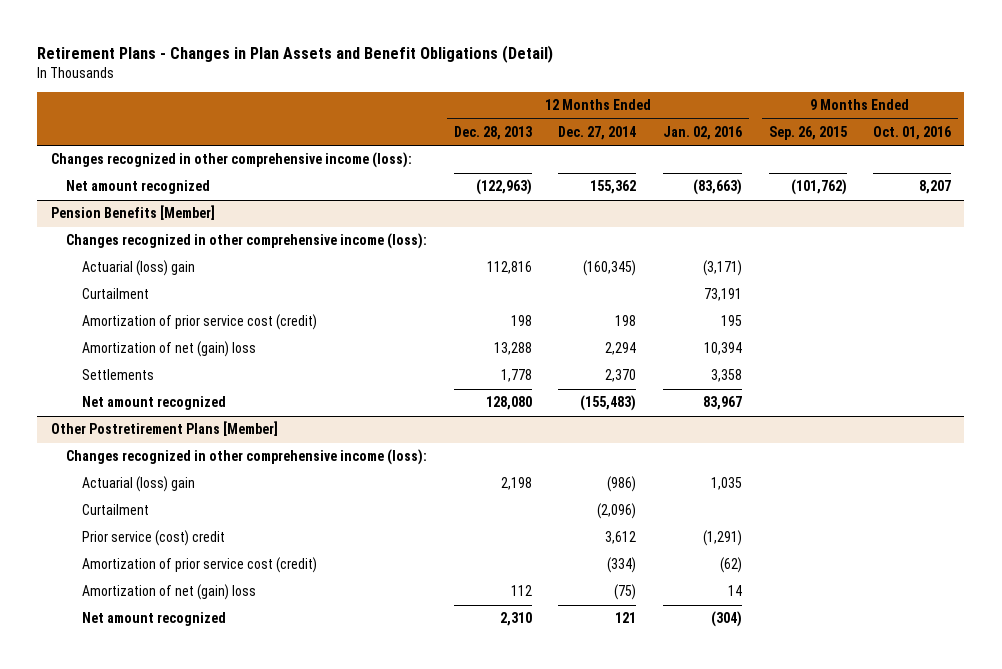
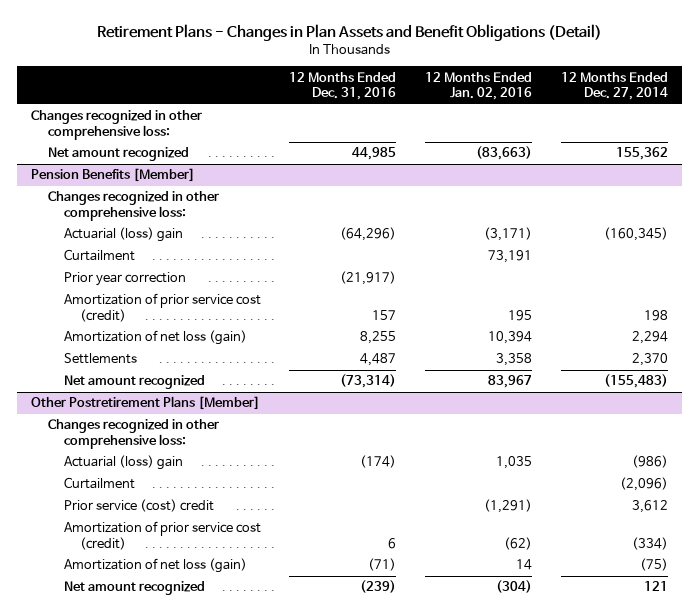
- | 12 Months Ended Dec. 28, 2013 | 12 Months Ended Dec. 27, 2014 | 12 Months Ended Jan. 02, 2016 | 9 Months Ended Sep. 26, 2015 | 9 Months Ended Oct. 01, 2016
+ | 12 Months Ended Dec. 31, 2016 | 12 Months Ended Jan. 02, 2016 | 12 Months Ended Dec. 27, 2014
- Changes recognized in other comprehensive income (loss):
+ Changes recognized in other comprehensive loss:
@ Pension Benefits [Member]
- Changes recognized in other comprehensive income (loss):
+ Changes recognized in other comprehensive loss:
+ Prior year correction | (21,917) | |
- Amortization of net (gain) loss | 13,288 | 2,294 | 10,394 | |
+ Amortization of net loss (gain) | 8,255 | 10,394 | 2,294
@ Other Postretirement Plans [Member]
- Changes recognized in other comprehensive income (loss):
+ Changes recognized in other comprehensive loss:
- Amortization of net (gain) loss | 112 | (75) | 14 | |
+ Amortization of net loss (gain) | (71) | 14 | (75)

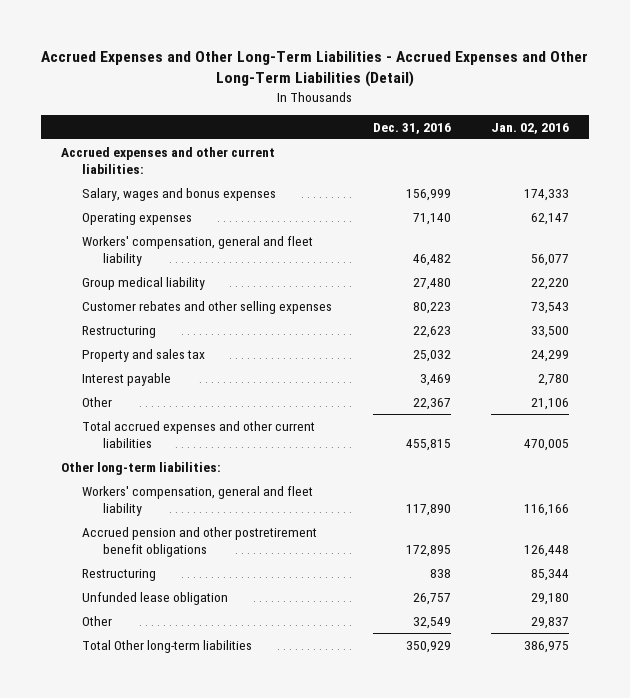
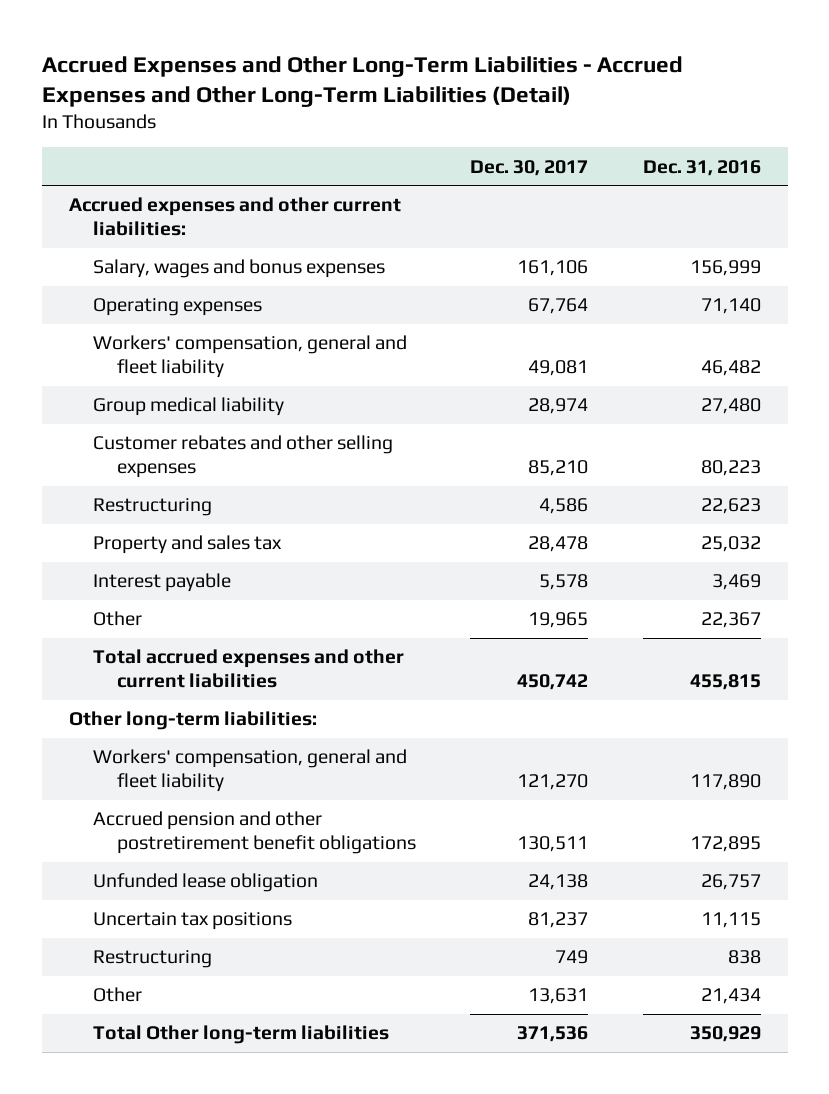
- | Dec. 31, 2016 | Jan. 02, 2016
+ | Dec. 30, 2017 | Dec. 31, 2016
- Other | 32,549 | 29,837
+ Uncertain tax positions | 81,237 | 11,115
moved down: Restructuring | 749 | 838
+ Other | 13,631 | 21,434

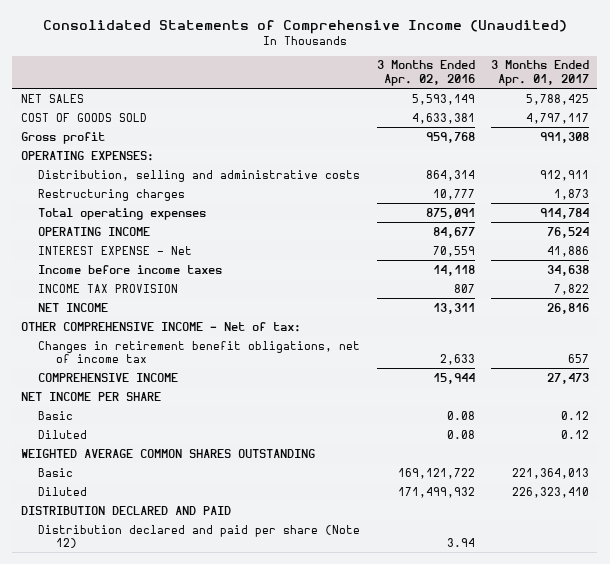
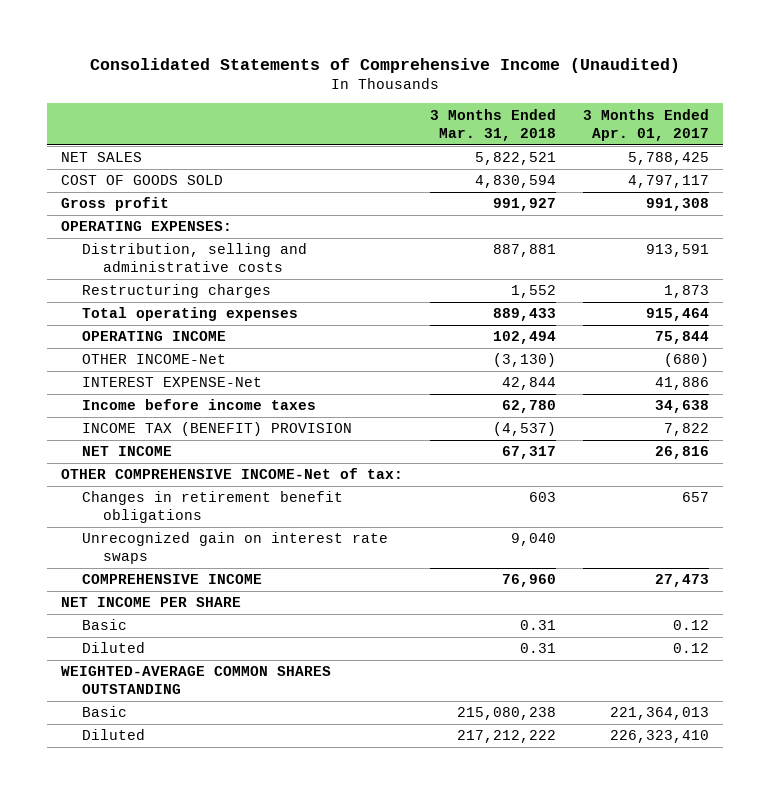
- | 3 Months Ended Apr. 02, 2016 | 3 Months Ended Apr. 01, 2017
+ | 3 Months Ended Mar. 31, 2018 | 3 Months Ended Apr. 01, 2017
- Distribution, selling and administrative costs | 864,314 | 912,911
+ Distribution, selling and administrative costs | 887,881 | 913,591
- Total operating expenses | 875,091 | 914,784
- OPERATING INCOME | 84,677 | 76,524
- INTEREST EXPENSE - Net | 70,559 | 41,886
+ Total operating expenses | 889,433 | 915,464
+ OPERATING INCOME | 102,494 | 75,844
+ OTHER INCOME-Net | (3,130) | (680)
+ INTEREST EXPENSE-Net | 42,844 | 41,886
- INCOME TAX PROVISION | 807 | 7,822
+ INCOME TAX (BENEFIT) PROVISION | (4,537) | 7,822
- OTHER COMPREHENSIVE INCOME - Net of tax:
- Changes in retirement benefit obligations, net of income tax | 2,633 | 657
+ OTHER COMPREHENSIVE INCOME-Net of tax:
+ Changes in retirement benefit obligations | 603 | 657
+ Unrecognized gain on interest rate swaps | 9,040 |
- WEIGHTED AVERAGE COMMON SHARES OUTSTANDING
+ WEIGHTED-AVERAGE COMMON SHARES OUTSTANDING
- DISTRIBUTION DECLARED AND PAID
- Distribution declared and paid per share (Note 12) | 3.94 |

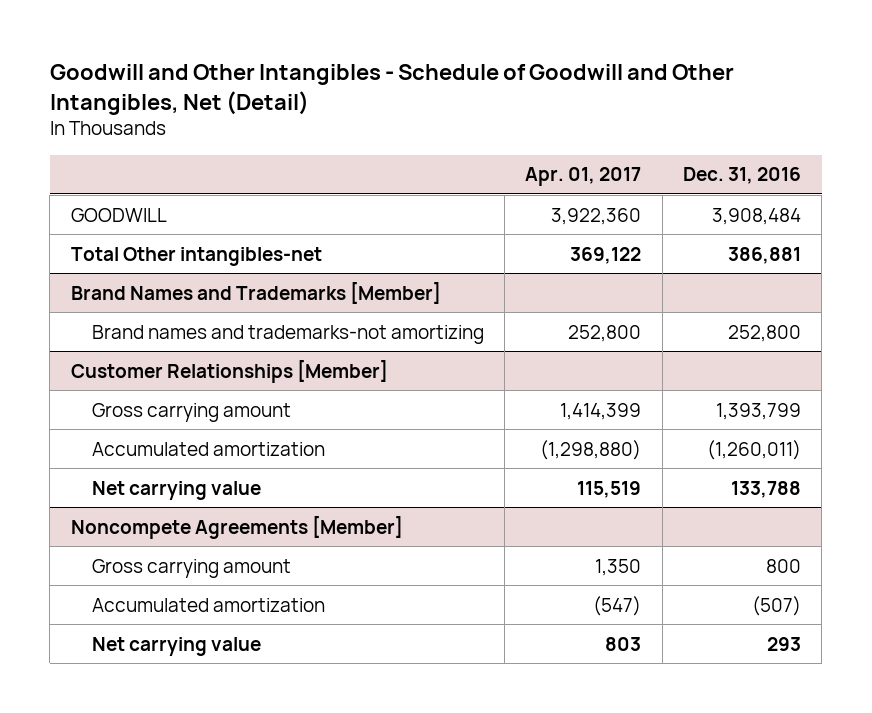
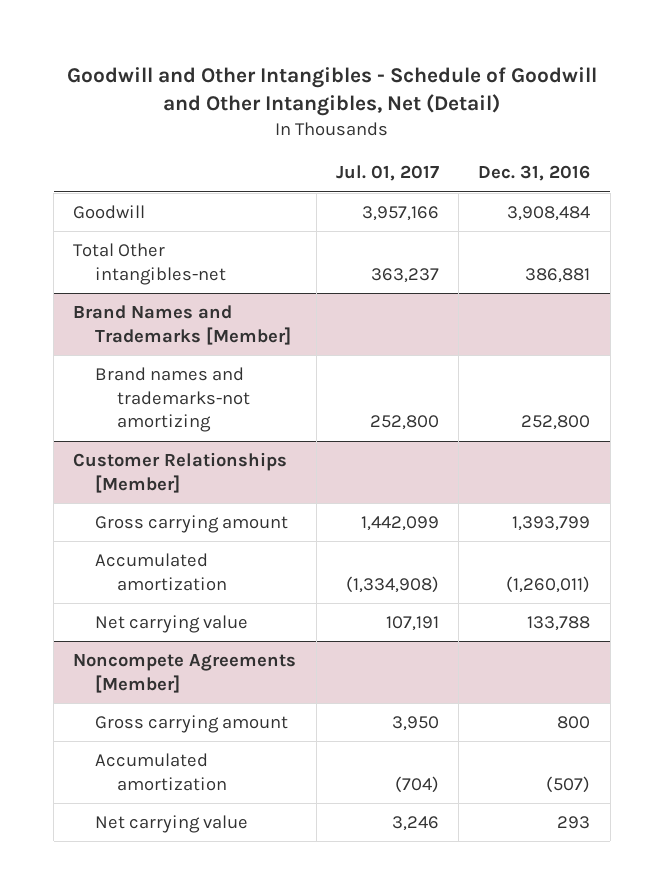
- | Apr. 01, 2017 | Dec. 31, 2016
+ | Jul. 01, 2017 | Dec. 31, 2016
- GOODWILL | 3,922,360 | 3,908,484
+ Goodwill | 3,957,166 | 3,908,484

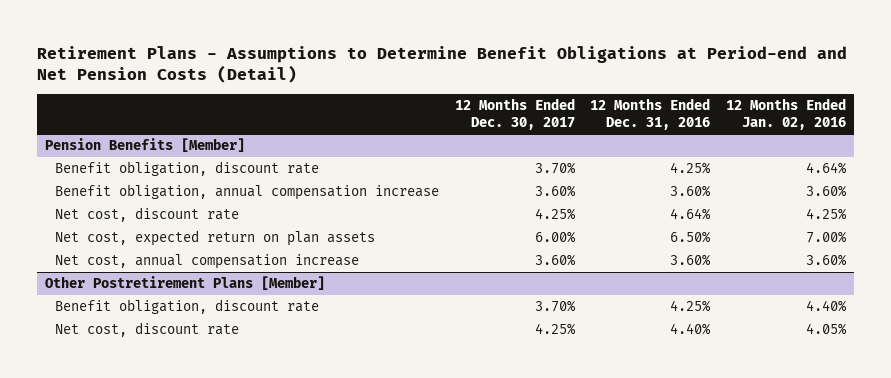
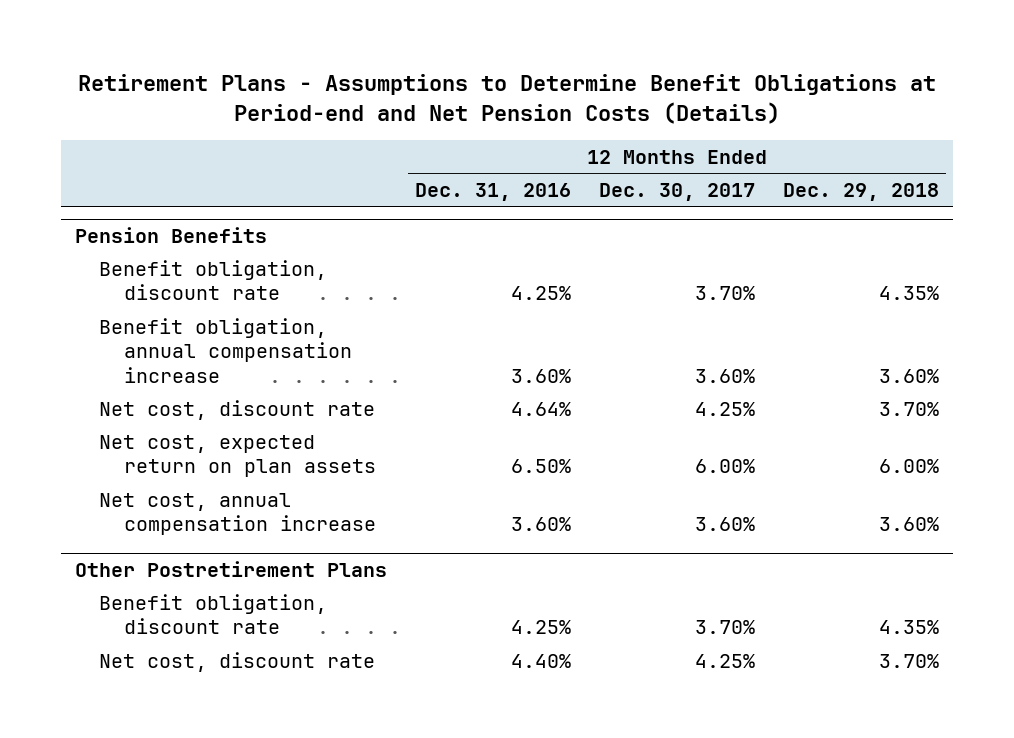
- Retirement Plans - Assumptions to Determine Benefit Obligations at Period-end and Net Pension Costs (Detail)
+ Retirement Plans - Assumptions to Determine Benefit Obligations at Period-end and Net Pension Costs (Details)
- | 12 Months Ended Dec. 30, 2017 | 12 Months Ended Dec. 31, 2016 | 12 Months Ended Jan. 02, 2016
+ | 12 Months Ended Dec. 31, 2016 | 12 Months Ended Dec. 30, 2017 | 12 Months Ended Dec. 29, 2018
- Pension Benefits [Member]
+ Pension Benefits
- Other Postretirement Plans [Member]
+ Other Postretirement Plans

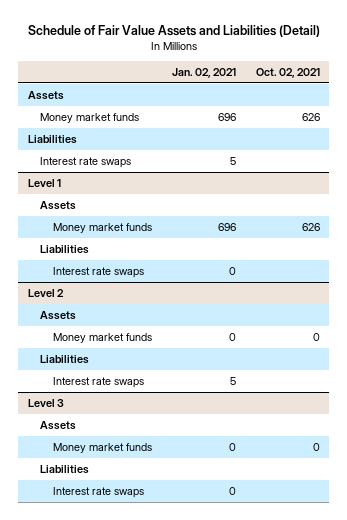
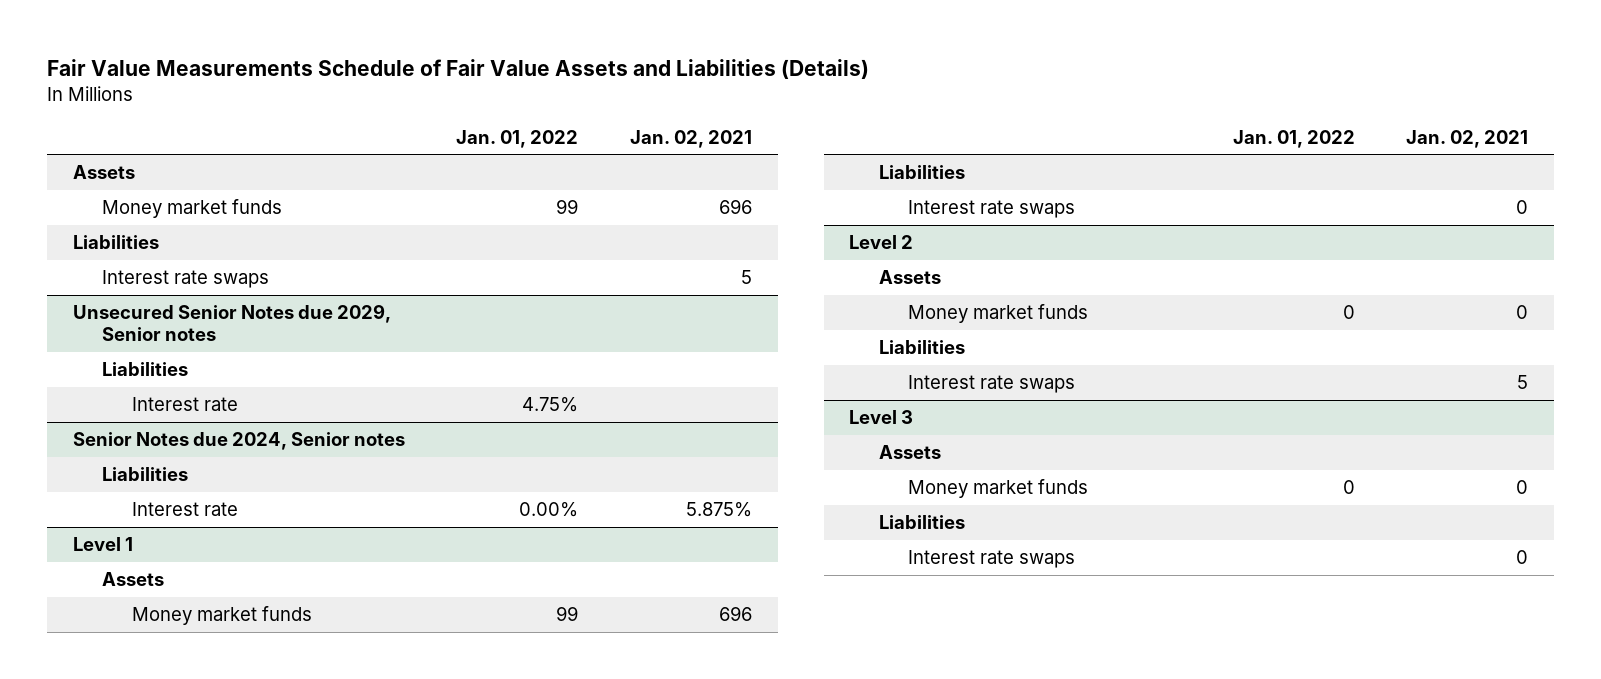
- Schedule of Fair Value Assets and Liabilities (Detail)
+ Fair Value Measurements Schedule of Fair Value Assets and Liabilities (Details)
- | Jan. 02, 2021 | Oct. 02, 2021
+ | Jan. 01, 2022 | Jan. 02, 2021
+ Unsecured Senior Notes due 2029, Senior notes
+ Liabilities
+ Interest rate | 4.75% |
+ Senior Notes due 2024, Senior notes
+ Liabilities
+ Interest rate | 0.00% | 5.875%

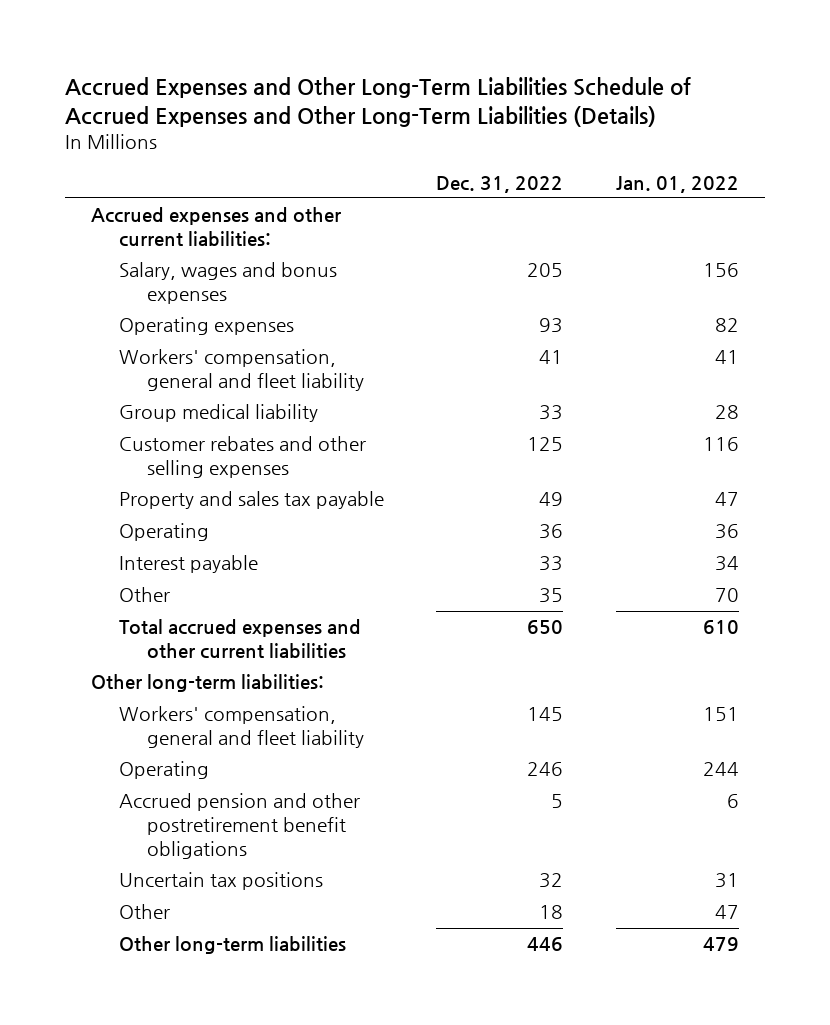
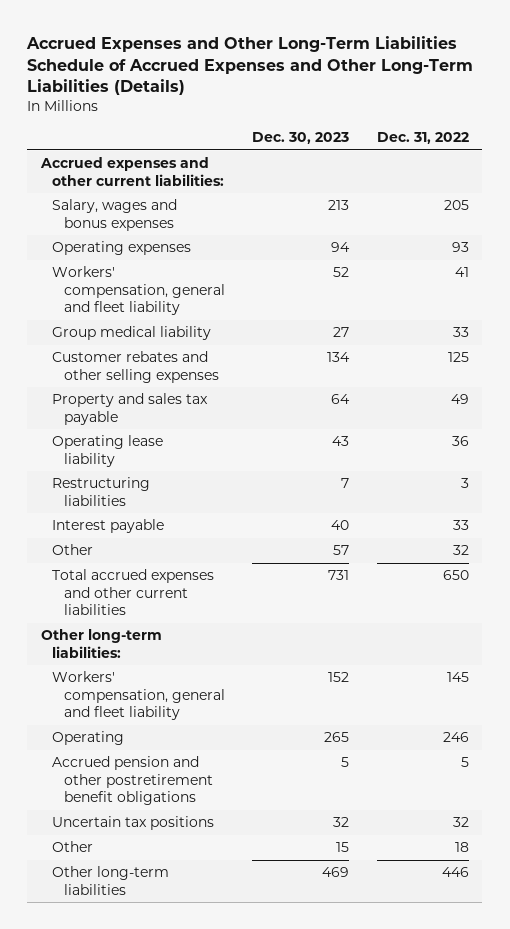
- | Dec. 31, 2022 | Jan. 01, 2022
+ | Dec. 30, 2023 | Dec. 31, 2022
- Operating | 36 | 36
+ Operating lease liability | 43 | 36
+ Restructuring liabilities | 7 | 3
- Other | 35 | 70
+ Other | 57 | 32

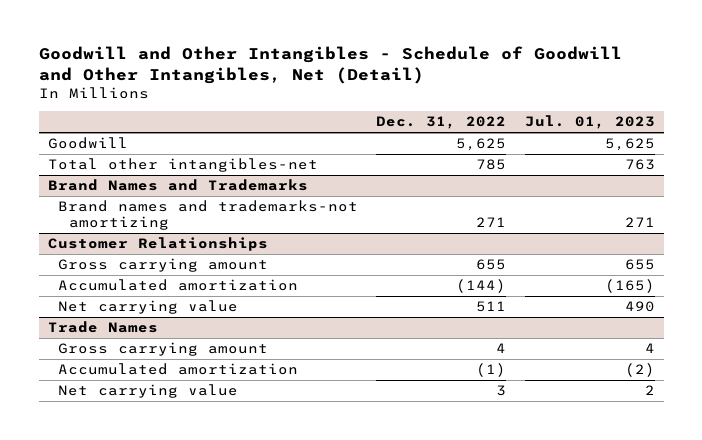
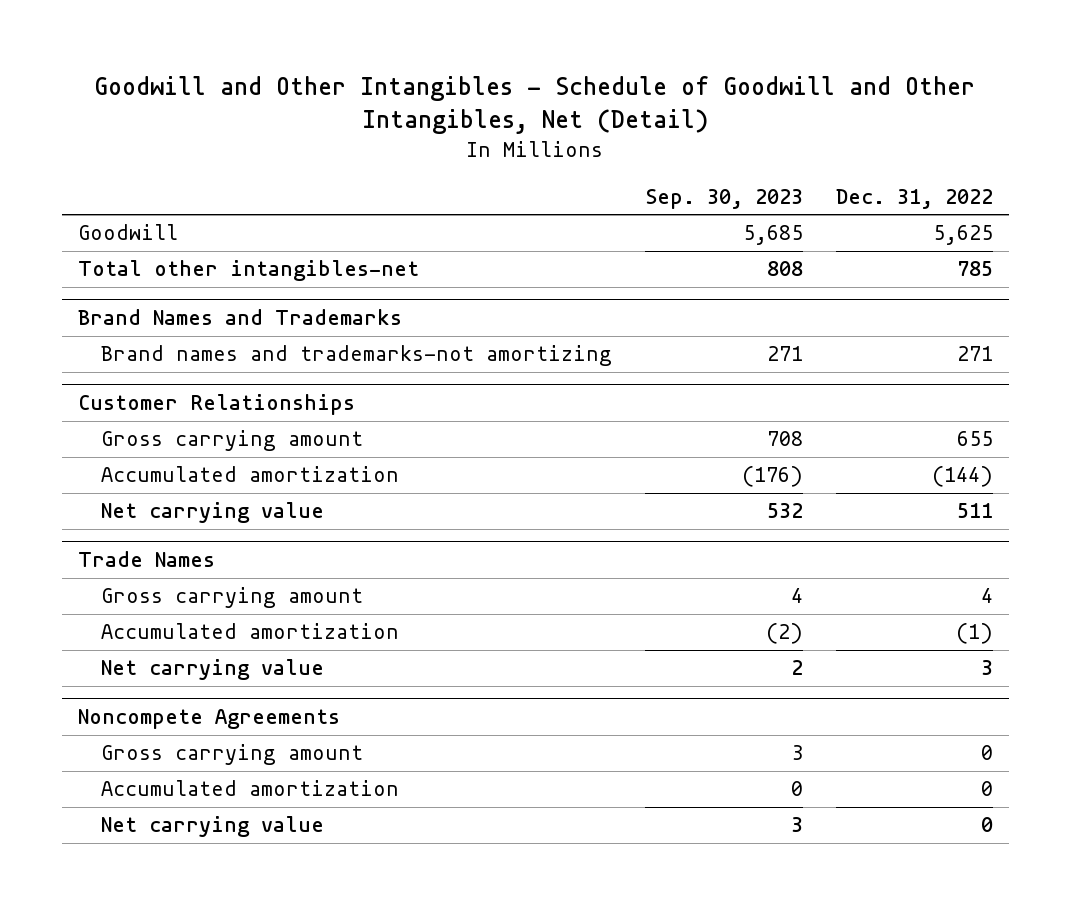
- | Dec. 31, 2022 | Jul. 01, 2023
+ | Sep. 30, 2023 | Dec. 31, 2022
+ Noncompete Agreements
+ Gross carrying amount | 3 | 0
+ Accumulated amortization | 0 | 0
+ Net carrying value | 3 | 0

